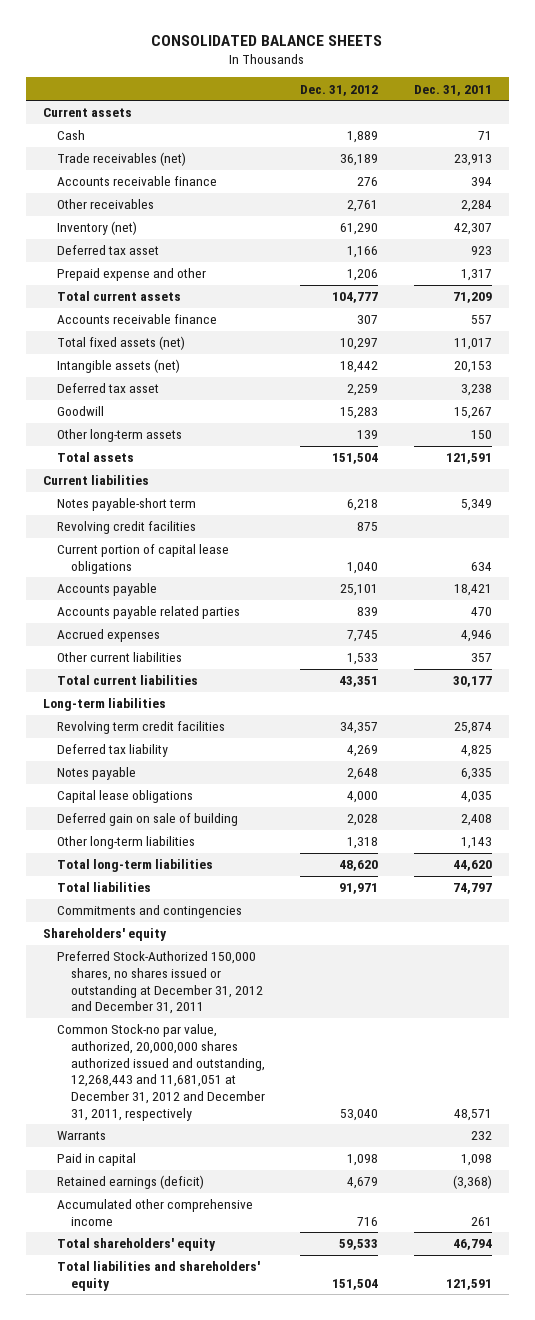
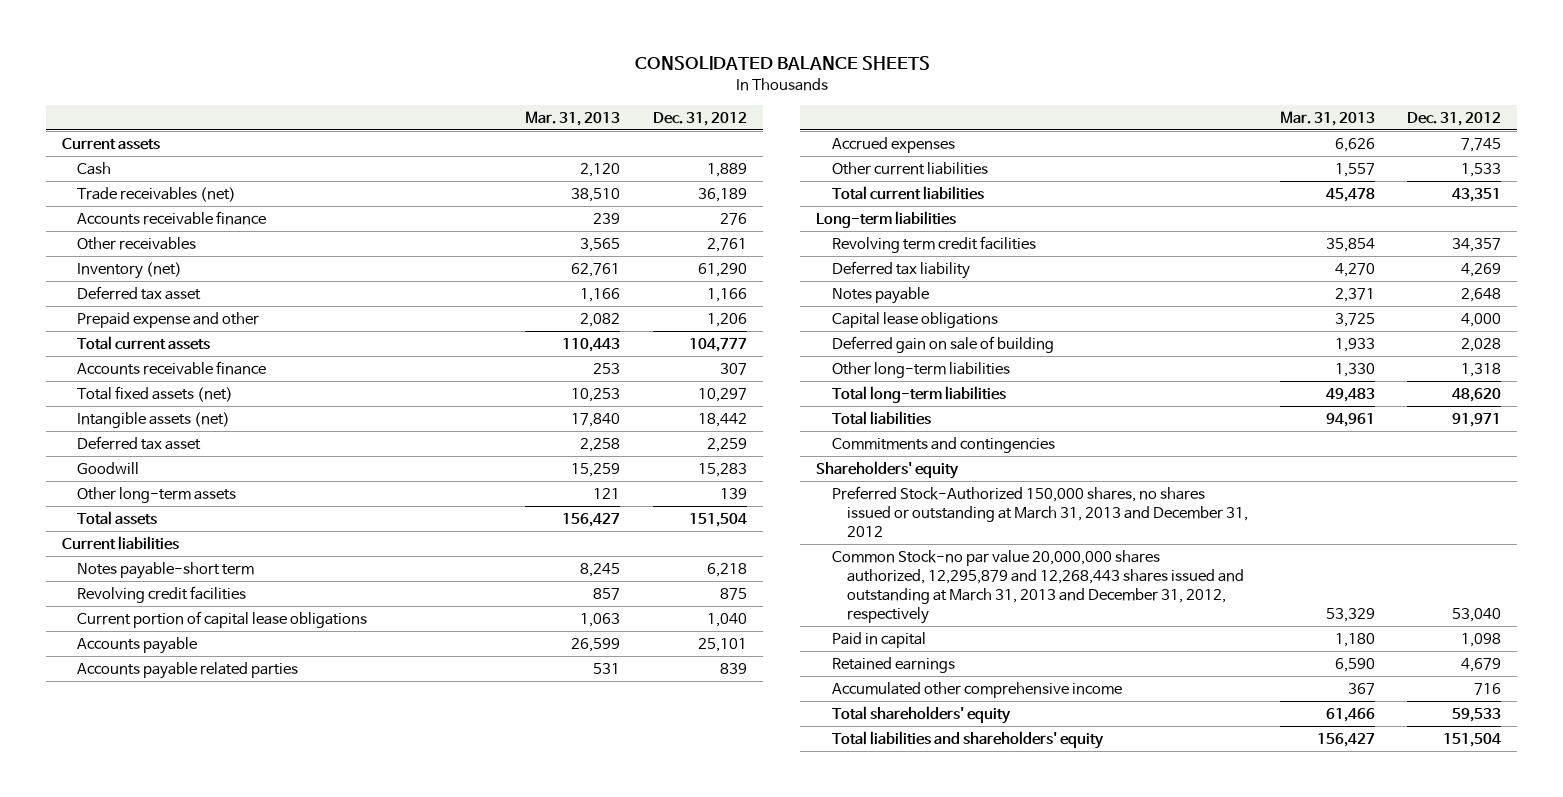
- | Dec. 31, 2012 | Dec. 31, 2011
+ | Mar. 31, 2013 | Dec. 31, 2012
- Preferred Stock-Authorized 150,000 shares, no shares issued or outstanding at December 31, 2012 and December 31, 2011
- Common Stock-no par value, authorized, 20,000,000 shares authorized issued and outstanding, 12,268,443 and 11,681,051 at December 31, 2012 and December 31, 2011, respectively | 53,040 | 48,571
- Warrants | | 232
+ Preferred Stock-Authorized 150,000 shares, no shares issued or outstanding at March 31, 2013 and December 31, 2012
+ Common Stock-no par value 20,000,000 shares authorized, 12,295,879 and 12,268,443 shares issued and outstanding at March 31, 2013 and December 31, 2012, respectively | 53,329 | 53,040
- Retained earnings (deficit) | 4,679 | (3,368)
+ Retained earnings | 6,590 | 4,679

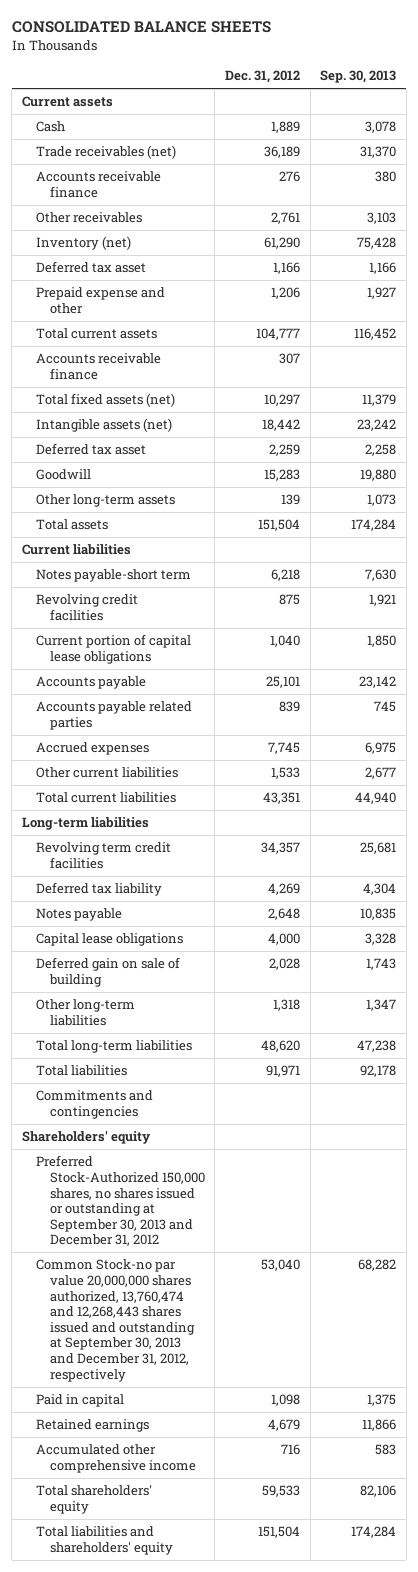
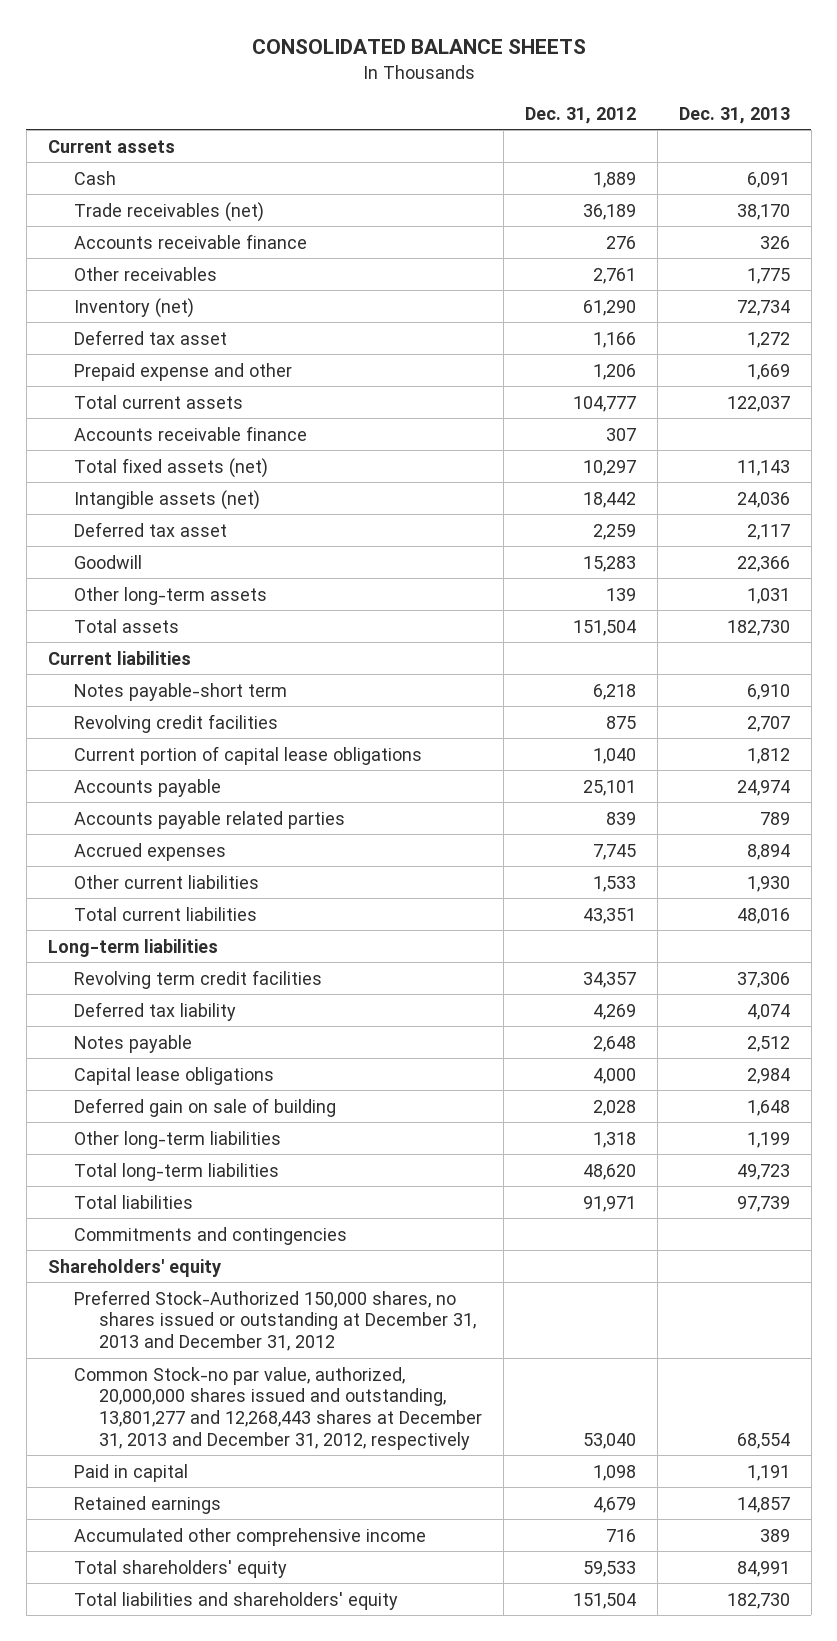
- | Dec. 31, 2012 | Sep. 30, 2013
+ | Dec. 31, 2012 | Dec. 31, 2013
- Preferred Stock-Authorized 150,000 shares, no shares issued or outstanding at September 30, 2013 and December 31, 2012
- Common Stock-no par value 20,000,000 shares authorized, 13,760,474 and 12,268,443 shares issued and outstanding at September 30, 2013 and December 31, 2012, respectively | 53,040 | 68,282
+ Preferred Stock-Authorized 150,000 shares, no shares issued or outstanding at December 31, 2013 and December 31, 2012
+ Common Stock-no par value, authorized, 20,000,000 shares issued and outstanding, 13,801,277 and 12,268,443 shares at December 31, 2013 and December 31, 2012, respectively | 53,040 | 68,554

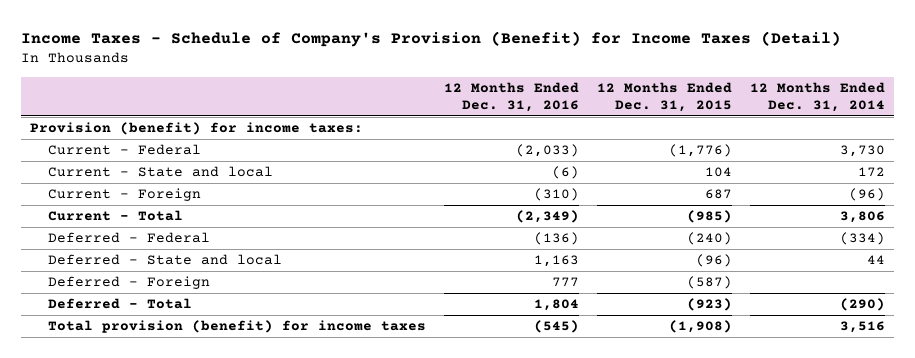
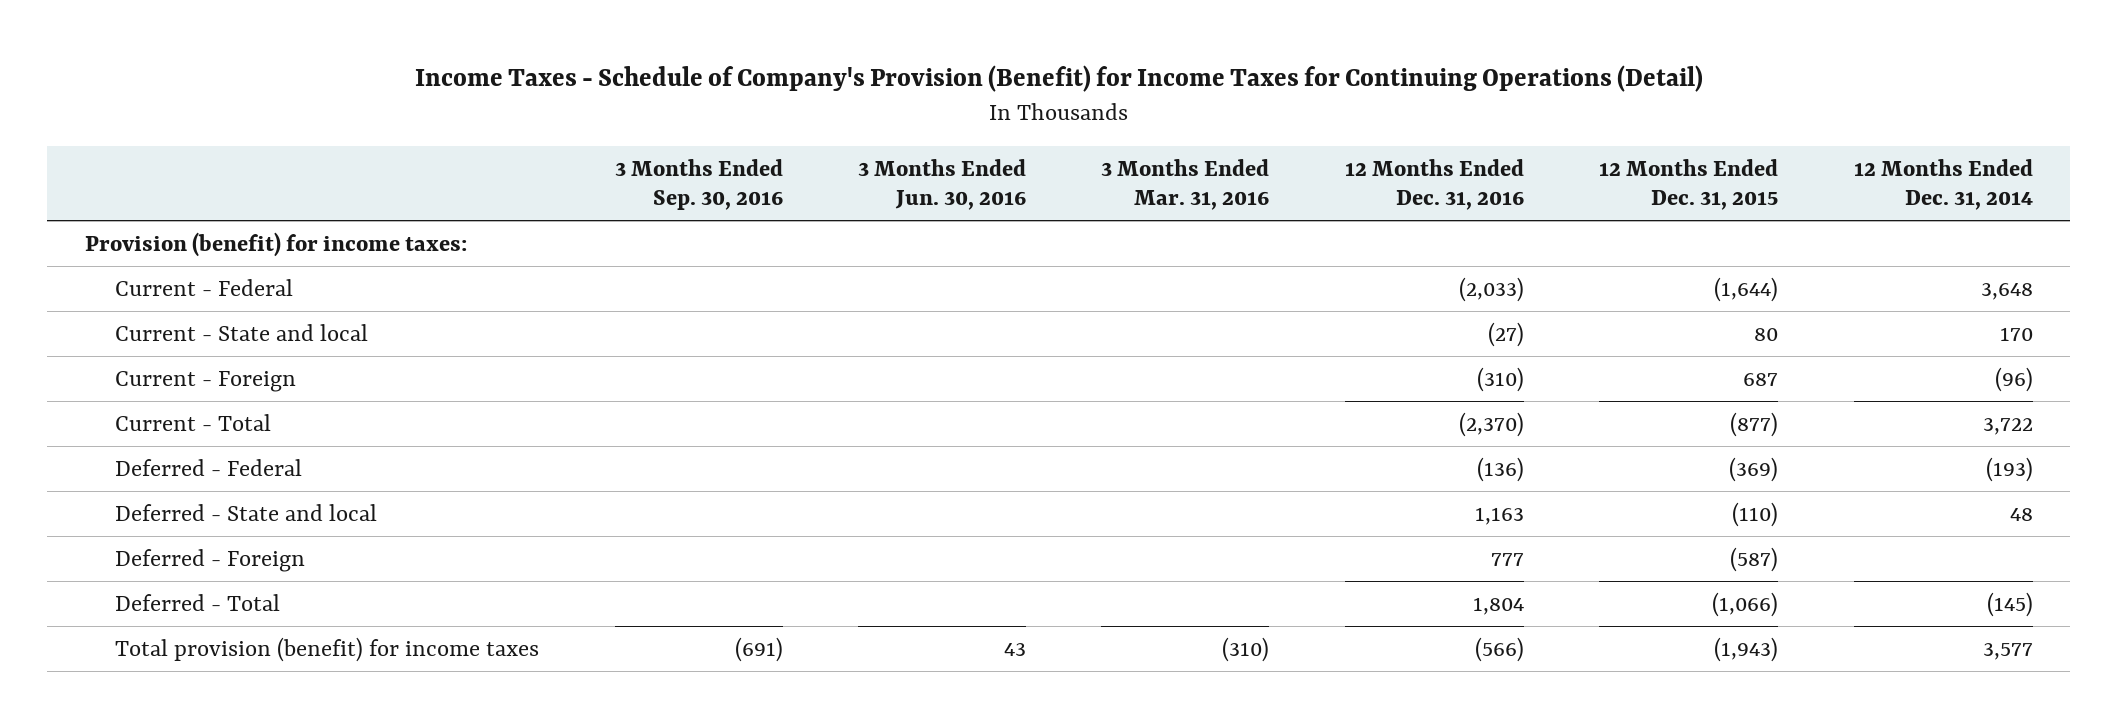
- Income Taxes - Schedule of Company's Provision (Benefit) for Income Taxes (Detail)
+ Income Taxes - Schedule of Company's Provision (Benefit) for Income Taxes for Continuing Operations (Detail)
- | 12 Months Ended Dec. 31, 2016 | 12 Months Ended Dec. 31, 2015 | 12 Months Ended Dec. 31, 2014
+ | 3 Months Ended Sep. 30, 2016 | 3 Months Ended Jun. 30, 2016 | 3 Months Ended Mar. 31, 2016 | 12 Months Ended Dec. 31, 2016 | 12 Months Ended Dec. 31, 2015 | 12 Months Ended Dec. 31, 2014
- Current - Federal | (2,033) | (1,776) | 3,730
- Current - State and local | (6) | 104 | 172
+ Current - Federal | | | | (2,033) | (1,644) | 3,648
+ Current - State and local | | | | (27) | 80 | 170
- Current - Total | (2,349) | (985) | 3,806
- Deferred - Federal | (136) | (240) | (334)
- Deferred - State and local | 1,163 | (96) | 44
+ Current - Total | | | | (2,370) | (877) | 3,722
+ Deferred - Federal | | | | (136) | (369) | (193)
+ Deferred - State and local | | | | 1,163 | (110) | 48
- Deferred - Total | 1,804 | (923) | (290)
- Total provision (benefit) for income taxes | (545) | (1,908) | 3,516
+ Deferred - Total | | | | 1,804 | (1,066) | (145)
+ Total provision (benefit) for income taxes | (691) | 43 | (310) | (566) | (1,943) | 3,577

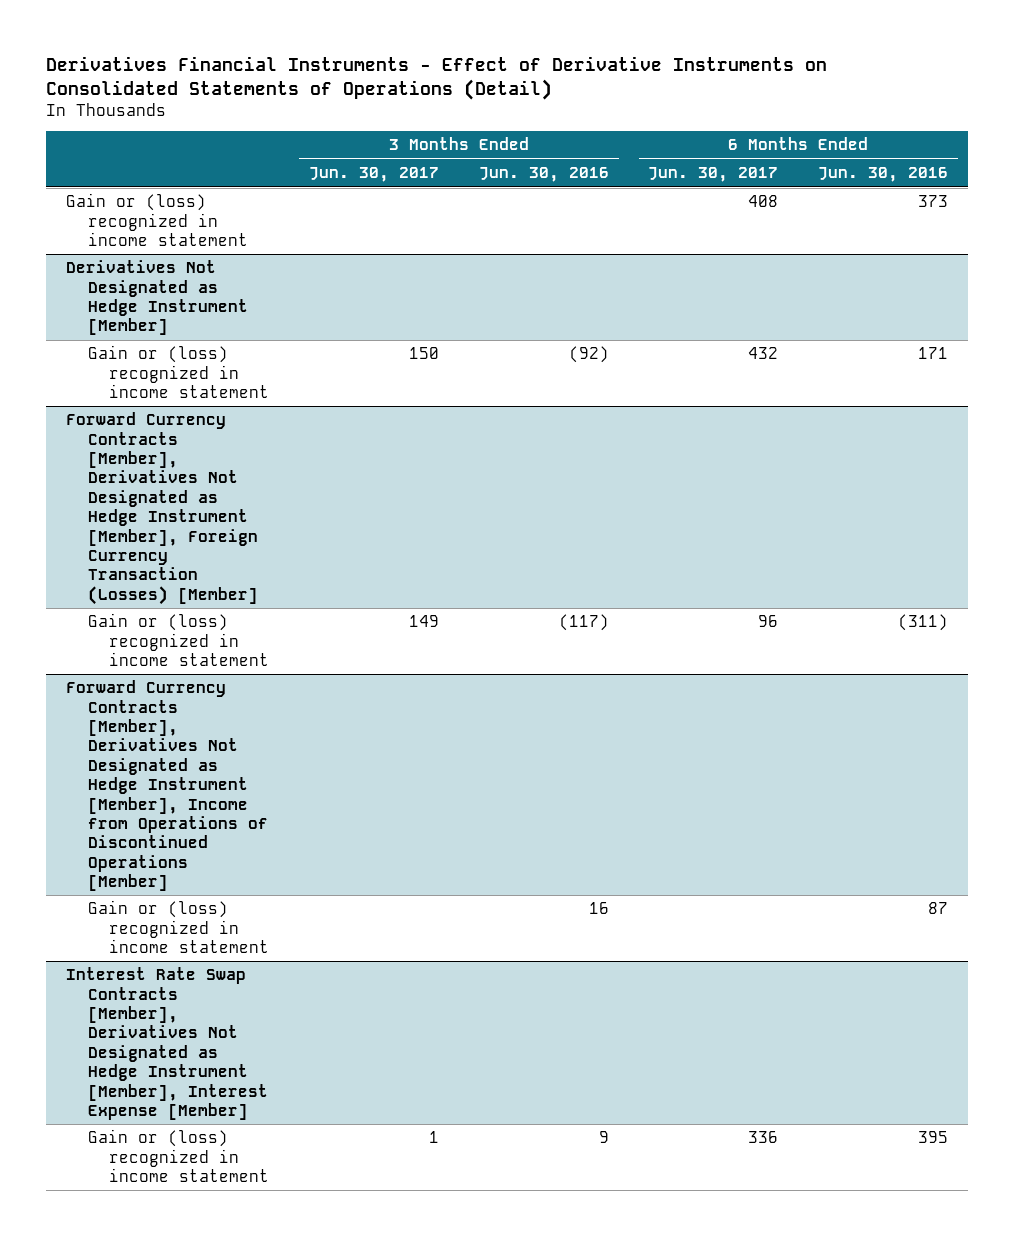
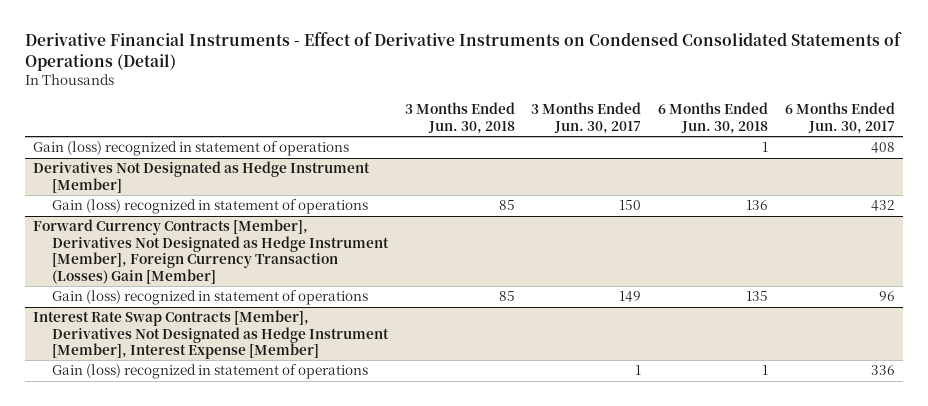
- Derivatives Financial Instruments - Effect of Derivative Instruments on Consolidated Statements of Operations (Detail)
+ Derivative Financial Instruments - Effect of Derivative Instruments on Condensed Consolidated Statements of Operations (Detail)
- | 3 Months Ended Jun. 30, 2017 | 3 Months Ended Jun. 30, 2016 | 6 Months Ended Jun. 30, 2017 | 6 Months Ended Jun. 30, 2016
+ | 3 Months Ended Jun. 30, 2018 | 3 Months Ended Jun. 30, 2017 | 6 Months Ended Jun. 30, 2018 | 6 Months Ended Jun. 30, 2017
- Gain or (loss) recognized in income statement | | | 408 | 373
+ Gain (loss) recognized in statement of operations | | | 1 | 408
@ Derivatives Not Designated as Hedge Instrument [Member]
- Gain or (loss) recognized in income statement | 150 | (92) | 432 | 171
- Forward Currency Contracts [Member], Derivatives Not Designated as Hedge Instrument [Member], Foreign Currency Transaction (Losses) [Member]
- Gain or (loss) recognized in income statement | 149 | (117) | 96 | (311)
- Forward Currency Contracts [Member], Derivatives Not Designated as Hedge Instrument [Member], Income from Operations of Discontinued Operations [Member]
- Gain or (loss) recognized in income statement | | 16 | | 87
@ Derivatives Not Designated as Hedge Instrument [Member]
+ Gain (loss) recognized in statement of operations | 85 | 150 | 136 | 432
+ Forward Currency Contracts [Member], Derivatives Not Designated as Hedge Instrument [Member], Foreign Currency Transaction (Losses) Gain [Member]
+ Gain (loss) recognized in statement of operations | 85 | 149 | 135 | 96
@ Interest Rate Swap Contracts [Member], Derivatives Not Designated as Hedge Instrument [Member], Interest Expense [Member]
- Gain or (loss) recognized in income statement | 1 | 9 | 336 | 395
+ Gain (loss) recognized in statement of operations | | 1 | 1 | 336

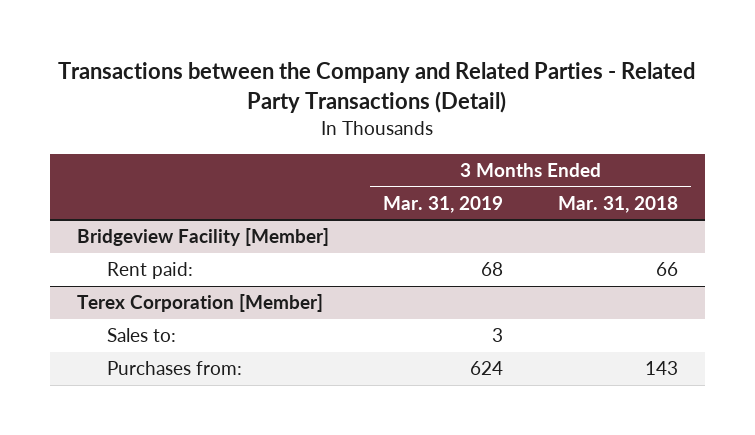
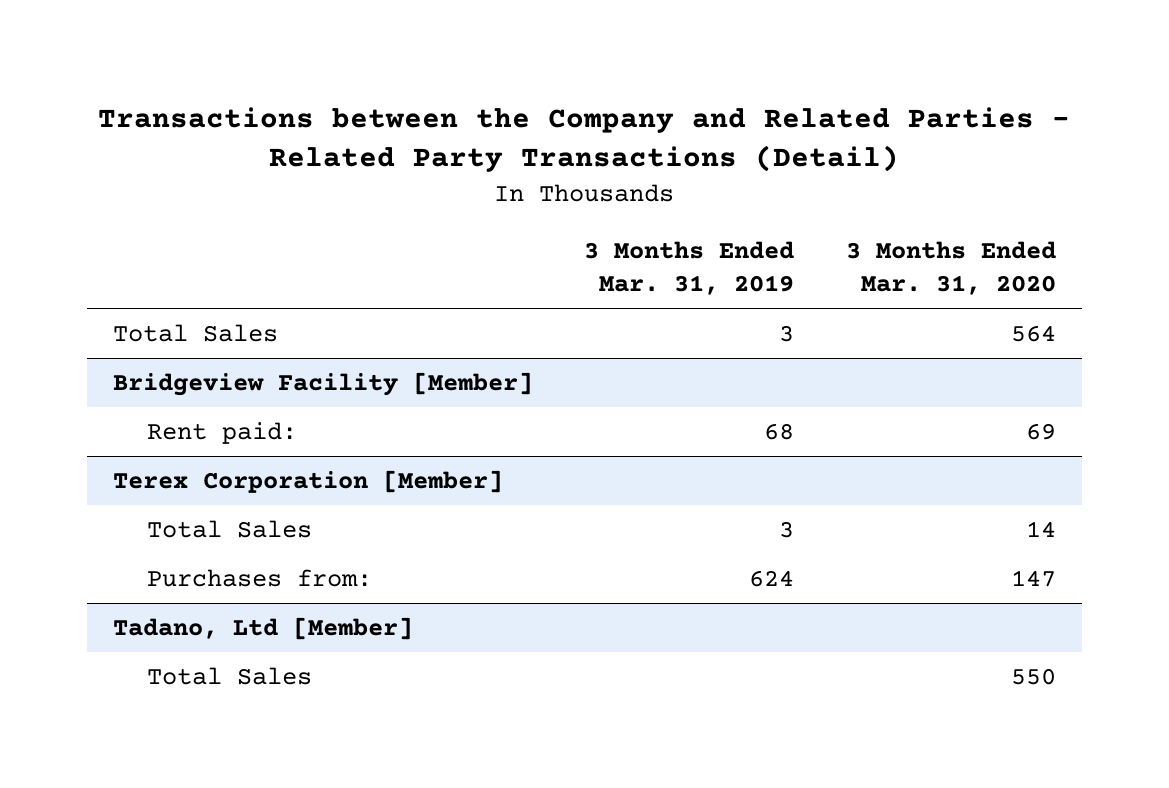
- | 3 Months Ended Mar. 31, 2019 | 3 Months Ended Mar. 31, 2018
+ | 3 Months Ended Mar. 31, 2019 | 3 Months Ended Mar. 31, 2020
+ Total Sales | 3 | 564
@ Terex Corporation [Member]
- Sales to: | 3 |
+ Total Sales | 3 | 14
+ Tadano, Ltd [Member]
+ Total Sales | | 550

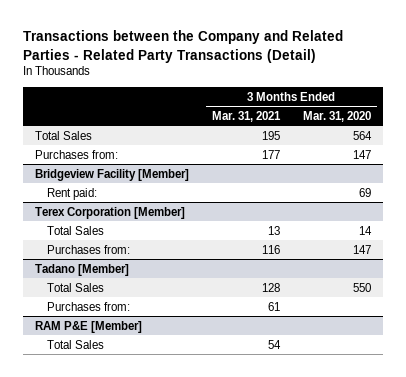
- | 3 Months Ended Mar. 31, 2019 | 3 Months Ended Mar. 31, 2020
+ | 3 Months Ended Mar. 31, 2021 | 3 Months Ended Mar. 31, 2020
+ Purchases from: | 177 | 147
- Tadano, Ltd [Member]
+ Tadano [Member]
+ Purchases from: | 61 |
+ RAM P&E [Member]
+ Total Sales | 54 |

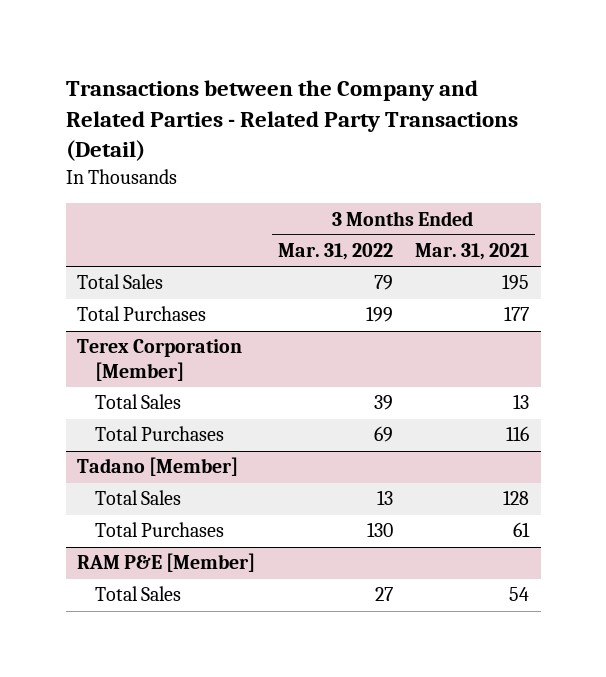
- | 3 Months Ended Mar. 31, 2021 | 3 Months Ended Mar. 31, 2020
+ | 3 Months Ended Mar. 31, 2022 | 3 Months Ended Mar. 31, 2021
- Purchases from: | 177 | 147
- Bridgeview Facility [Member]
- Rent paid: | | 69
+ Total Purchases | 199 | 177
@ Terex Corporation [Member]
- Purchases from: | 116 | 147
+ Total Purchases | 69 | 116
@ Tadano [Member]
- Purchases from: | 61 |
+ Total Purchases | 130 | 61

